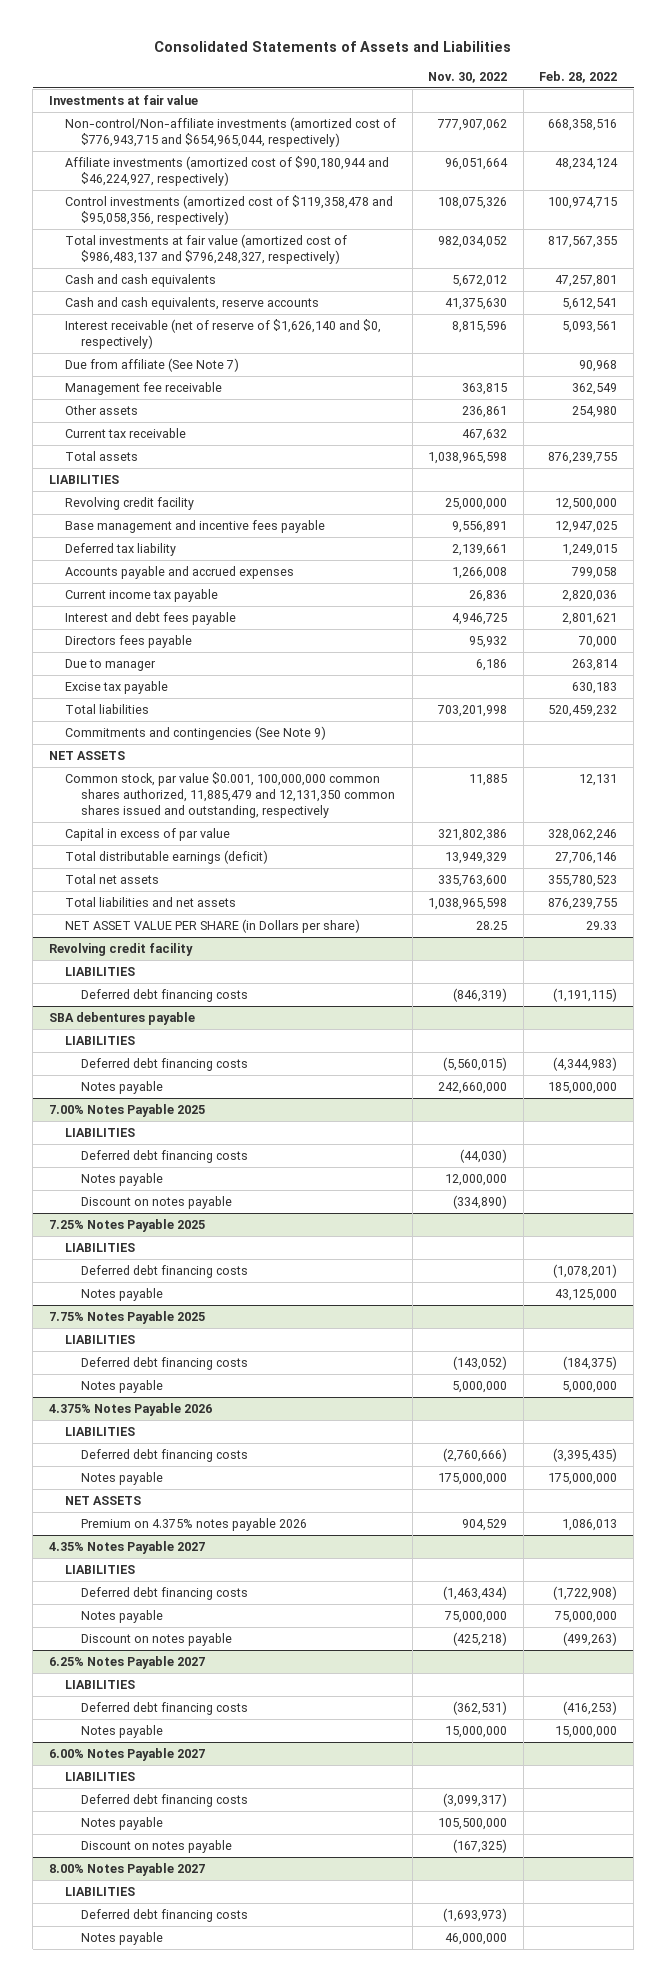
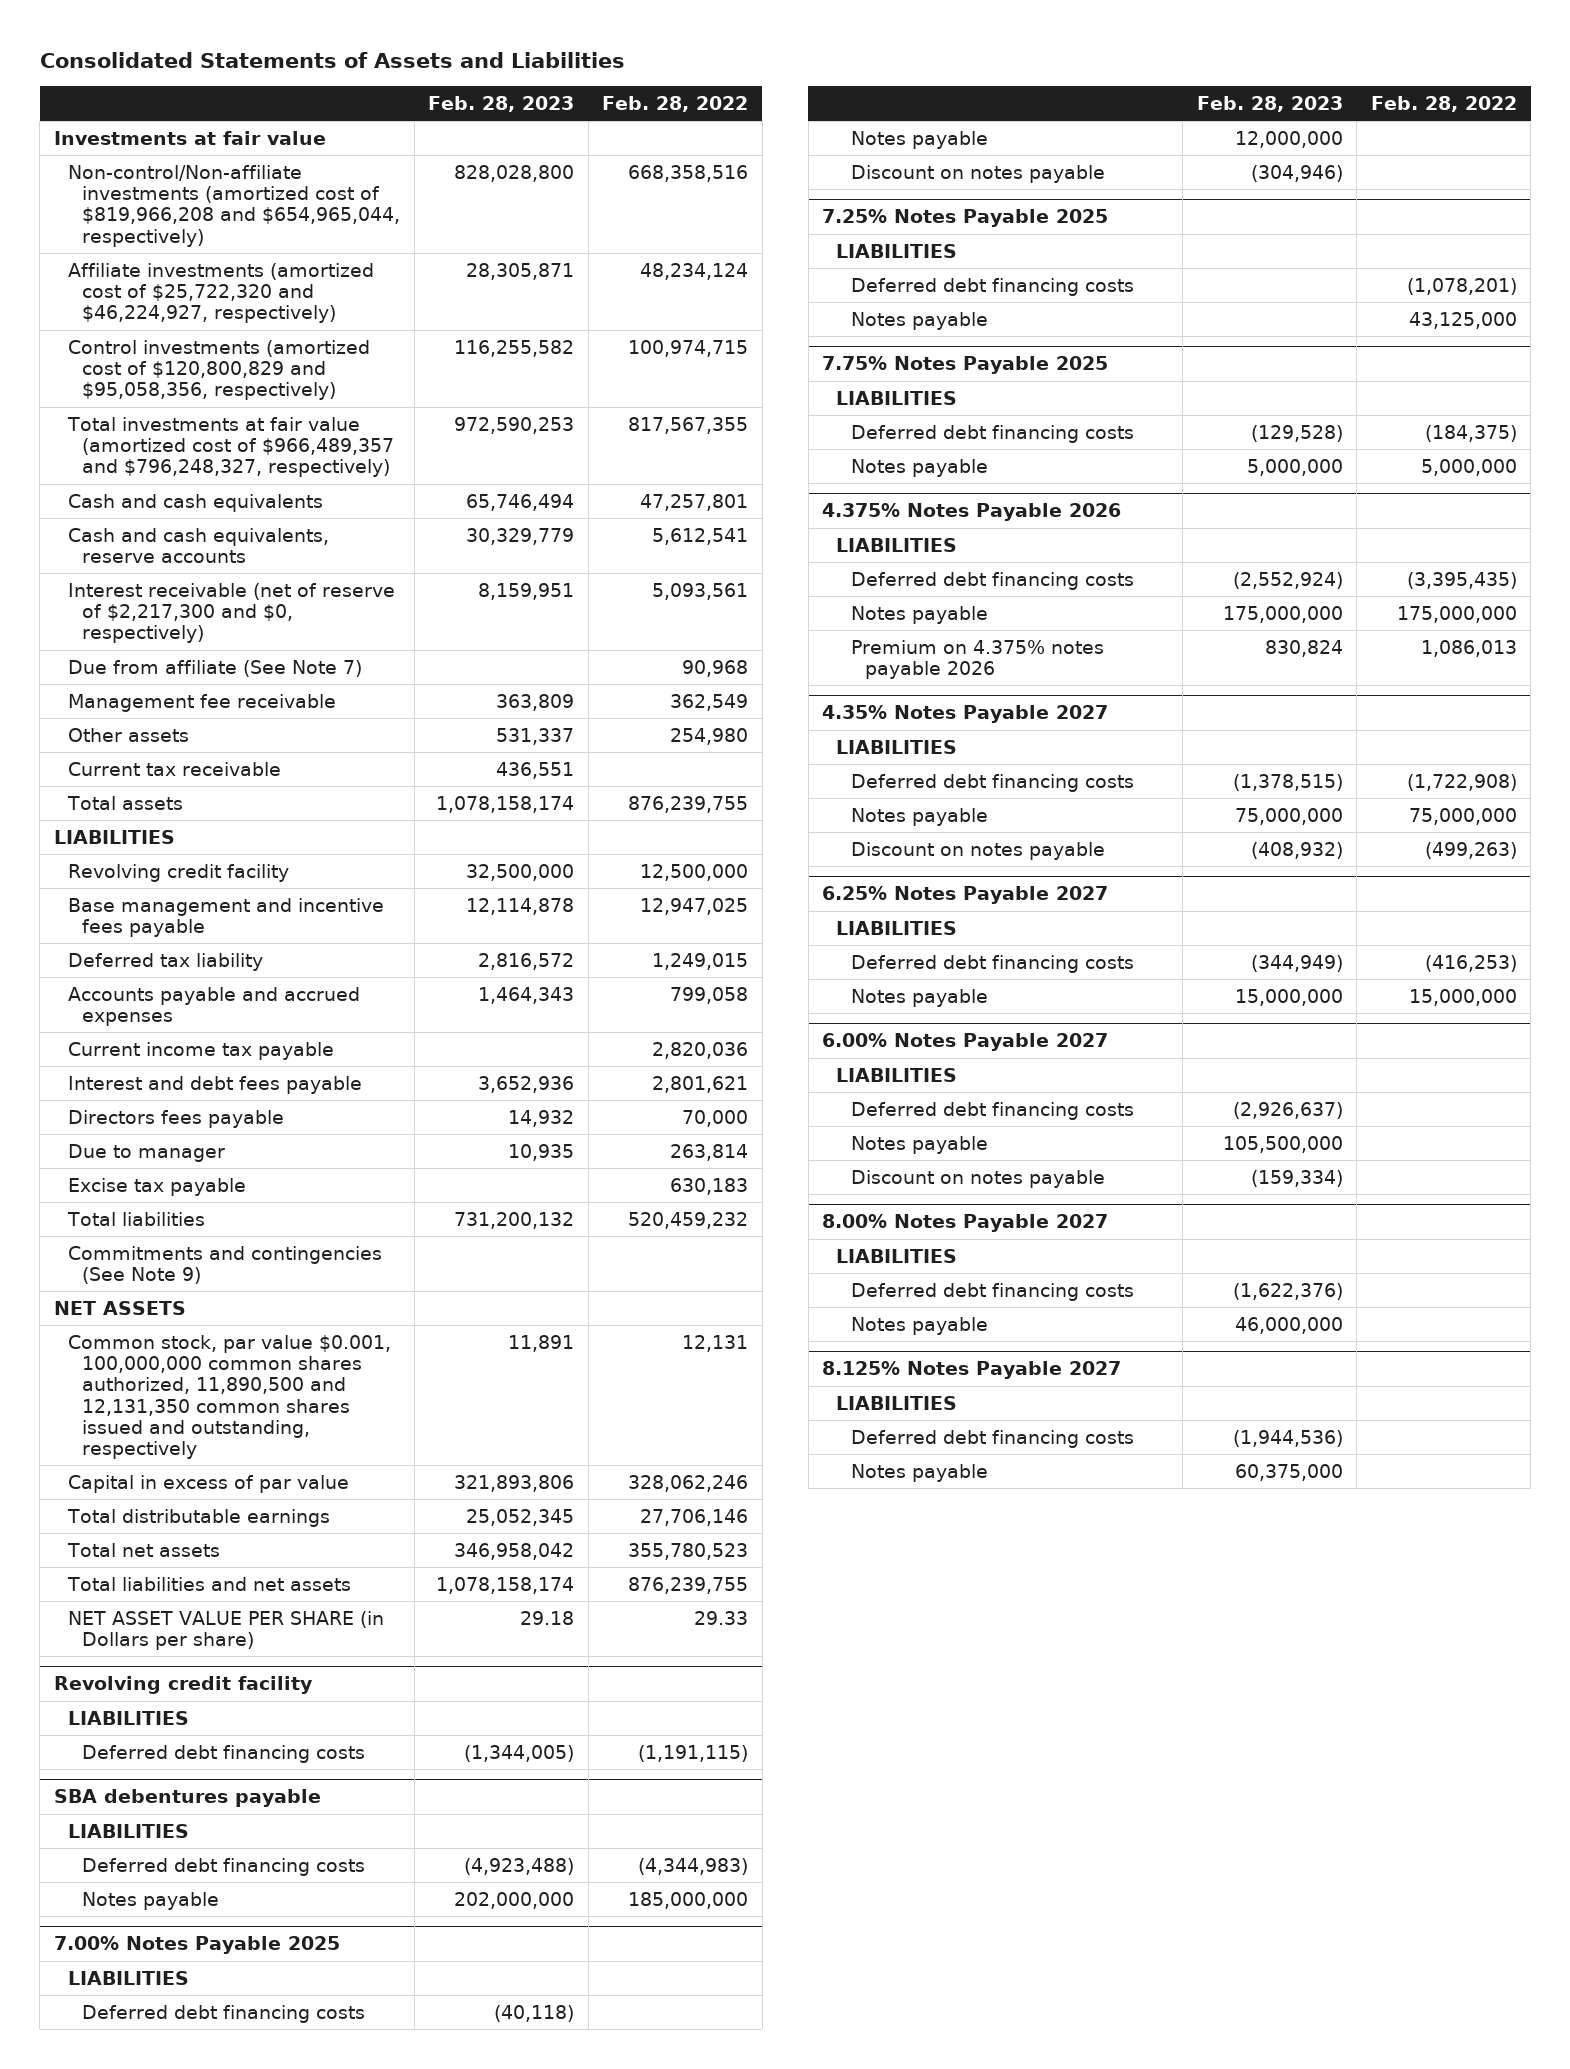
- | Nov. 30, 2022 | Feb. 28, 2022
+ | Feb. 28, 2023 | Feb. 28, 2022
- Non-control/Non-affiliate investments (amortized cost of $776,943,715 and $654,965,044, respectively) | 777,907,062 | 668,358,516
- Affiliate investments (amortized cost of $90,180,944 and $46,224,927, respectively) | 96,051,664 | 48,234,124
- Control investments (amortized cost of $119,358,478 and $95,058,356, respectively) | 108,075,326 | 100,974,715
- Total investments at fair value (amortized cost of $986,483,137 and $796,248,327, respectively) | 982,034,052 | 817,567,355
+ Non-control/Non-affiliate investments (amortized cost of $819,966,208 and $654,965,044, respectively) | 828,028,800 | 668,358,516
+ Affiliate investments (amortized cost of $25,722,320 and $46,224,927, respectively) | 28,305,871 | 48,234,124
+ Control investments (amortized cost of $120,800,829 and $95,058,356, respectively) | 116,255,582 | 100,974,715
+ Total investments at fair value (amortized cost of $966,489,357 and $796,248,327, respectively) | 972,590,253 | 817,567,355
- Interest receivable (net of reserve of $1,626,140 and $0, respectively) | 8,815,596 | 5,093,561
+ Interest receivable (net of reserve of $2,217,300 and $0, respectively) | 8,159,951 | 5,093,561
- Common stock, par value $0.001, 100,000,000 common shares authorized, 11,885,479 and 12,131,350 common shares issued and outstanding, respectively | 11,885 | 12,131
+ Common stock, par value $0.001, 100,000,000 common shares authorized, 11,890,500 and 12,131,350 common shares issued and outstanding, respectively | 11,891 | 12,131
- Total distributable earnings (deficit) | 13,949,329 | 27,706,146
+ Total distributable earnings | 25,052,345 | 27,706,146
@ 4.375% Notes Payable 2026
- NET ASSETS
+ 8.125% Notes Payable 2027
+ LIABILITIES
+ Deferred debt financing costs | (1,944,536) |
+ Notes payable | 60,375,000 |

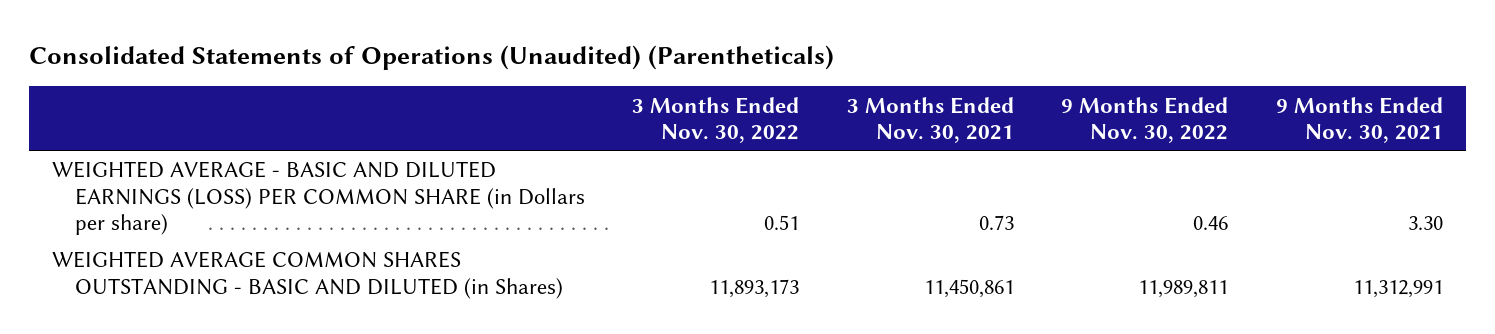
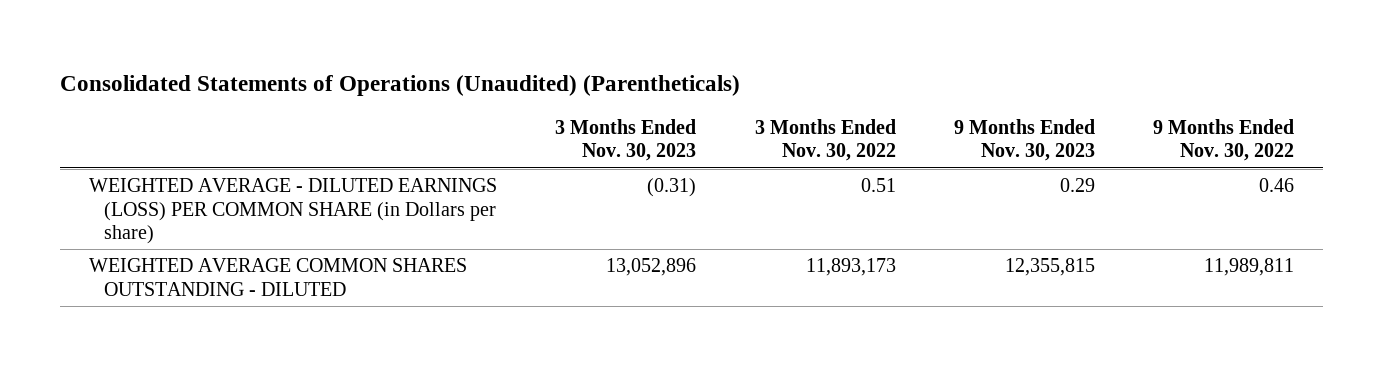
- | 3 Months Ended Nov. 30, 2022 | 3 Months Ended Nov. 30, 2021 | 9 Months Ended Nov. 30, 2022 | 9 Months Ended Nov. 30, 2021
+ | 3 Months Ended Nov. 30, 2023 | 3 Months Ended Nov. 30, 2022 | 9 Months Ended Nov. 30, 2023 | 9 Months Ended Nov. 30, 2022
- WEIGHTED AVERAGE - BASIC AND DILUTED EARNINGS (LOSS) PER COMMON SHARE (in Dollars per share) | 0.51 | 0.73 | 0.46 | 3.30
- WEIGHTED AVERAGE COMMON SHARES OUTSTANDING - BASIC AND DILUTED (in Shares) | 11,893,173 | 11,450,861 | 11,989,811 | 11,312,991
+ WEIGHTED AVERAGE - DILUTED EARNINGS (LOSS) PER COMMON SHARE (in Dollars per share) | (0.31) | 0.51 | 0.29 | 0.46
+ WEIGHTED AVERAGE COMMON SHARES OUTSTANDING - DILUTED | 13,052,896 | 11,893,173 | 12,355,815 | 11,989,811

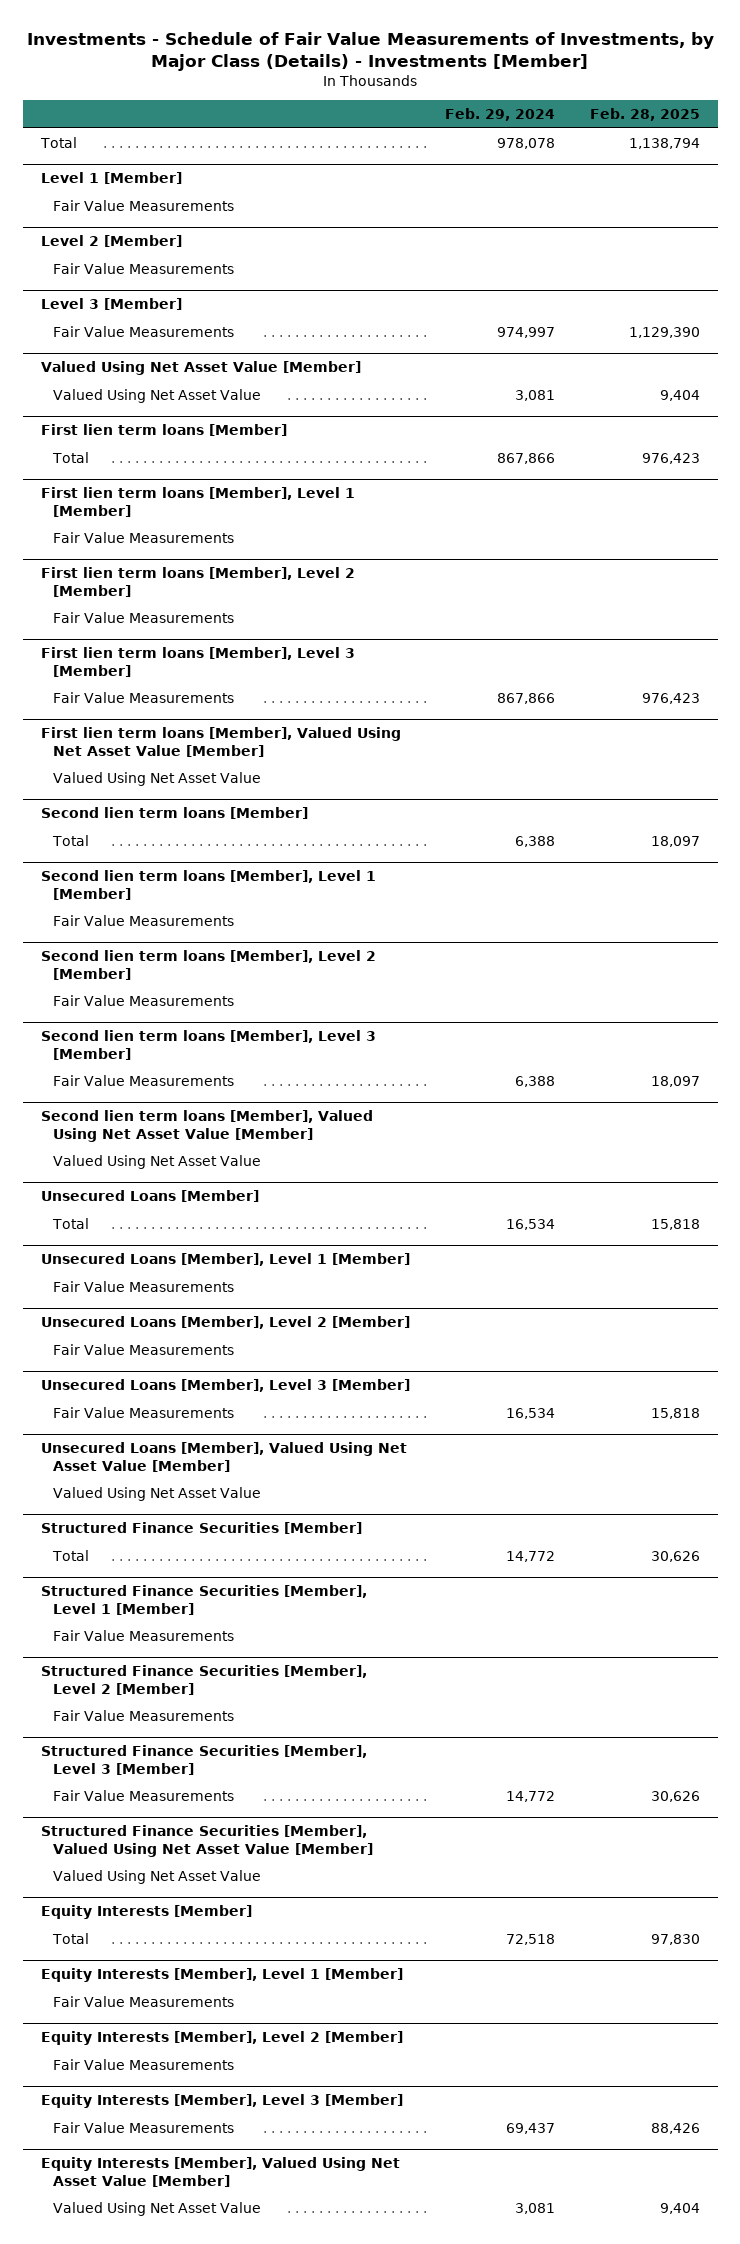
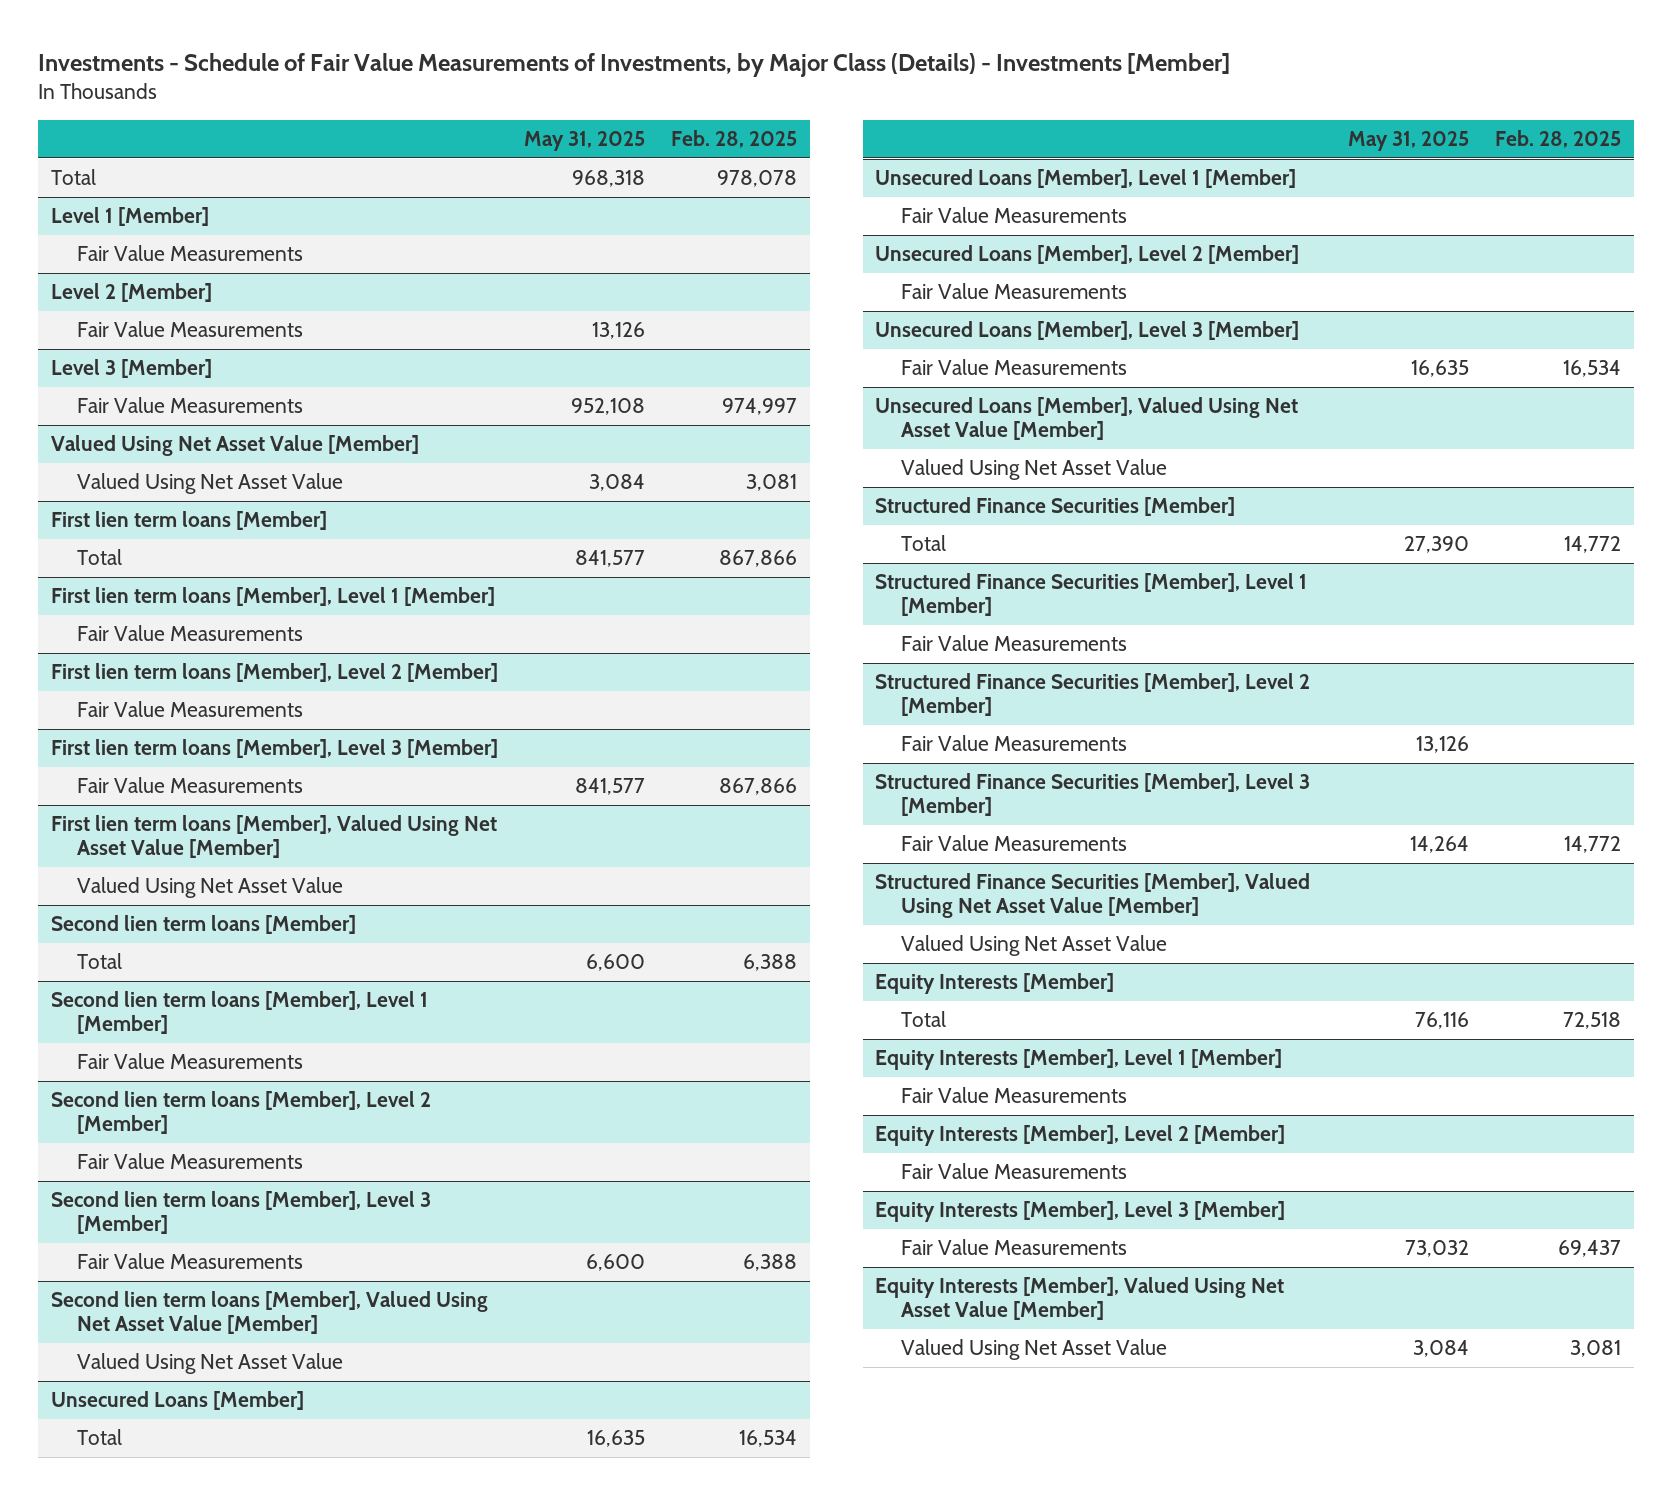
- | Feb. 29, 2024 | Feb. 28, 2025
+ | May 31, 2025 | Feb. 28, 2025
- Total | 978,078 | 1,138,794
+ Total | 968,318 | 978,078
@ Level 3 [Member]
- Fair Value Measurements | 974,997 | 1,129,390
+ Fair Value Measurements | 952,108 | 974,997
@ Valued Using Net Asset Value [Member]
- Valued Using Net Asset Value | 3,081 | 9,404
+ Valued Using Net Asset Value | 3,084 | 3,081
@ First lien term loans [Member]
- Total | 867,866 | 976,423
+ Total | 841,577 | 867,866
@ First lien term loans [Member], Level 3 [Member]
- Fair Value Measurements | 867,866 | 976,423
+ Fair Value Measurements | 841,577 | 867,866
@ Second lien term loans [Member]
- Total | 6,388 | 18,097
+ Total | 6,600 | 6,388
@ Second lien term loans [Member], Level 3 [Member]
- Fair Value Measurements | 6,388 | 18,097
+ Fair Value Measurements | 6,600 | 6,388
@ Unsecured Loans [Member]
- Total | 16,534 | 15,818
+ Total | 16,635 | 16,534
@ Unsecured Loans [Member], Level 3 [Member]
- Fair Value Measurements | 16,534 | 15,818
+ Fair Value Measurements | 16,635 | 16,534
@ Structured Finance Securities [Member]
- Total | 14,772 | 30,626
+ Total | 27,390 | 14,772
@ Structured Finance Securities [Member], Level 3 [Member]
- Fair Value Measurements | 14,772 | 30,626
+ Fair Value Measurements | 14,264 | 14,772
@ Equity Interests [Member]
- Total | 72,518 | 97,830
+ Total | 76,116 | 72,518
@ Equity Interests [Member], Level 3 [Member]
- Fair Value Measurements | 69,437 | 88,426
+ Fair Value Measurements | 73,032 | 69,437
@ Equity Interests [Member], Valued Using Net Asset Value [Member]
- Valued Using Net Asset Value | 3,081 | 9,404
+ Valued Using Net Asset Value | 3,084 | 3,081

